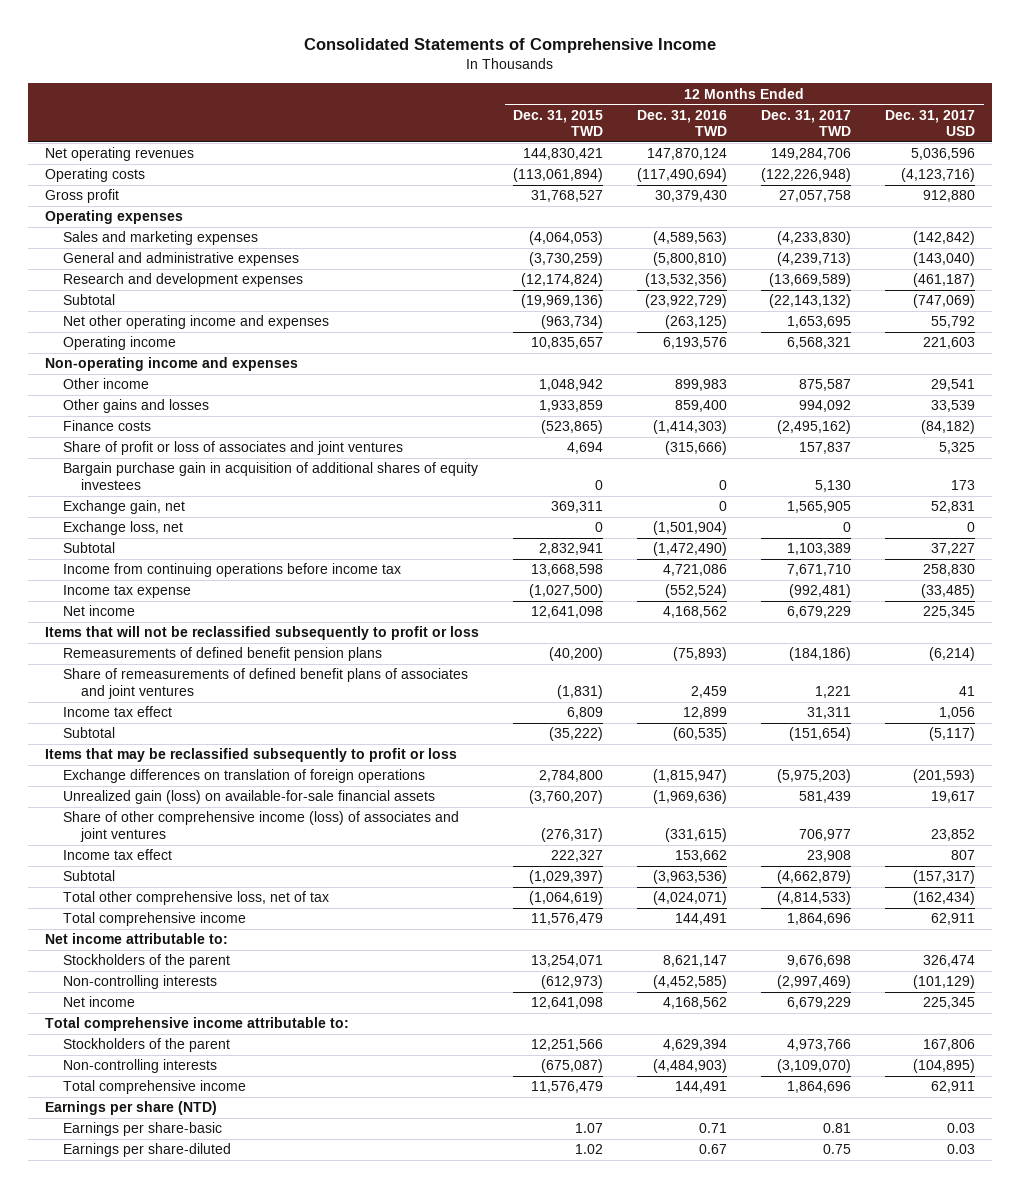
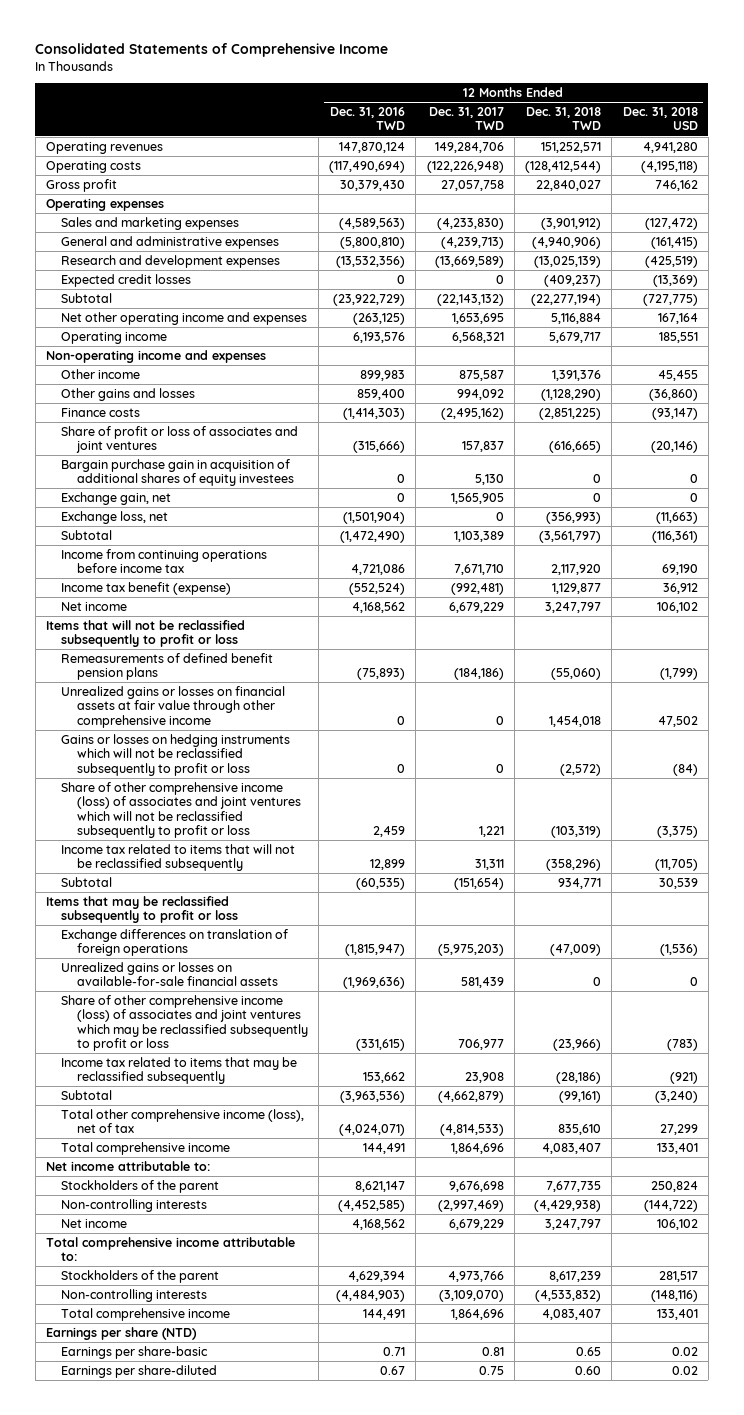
- | 12 Months Ended Dec. 31, 2015 TWD | 12 Months Ended Dec. 31, 2016 TWD | 12 Months Ended Dec. 31, 2017 TWD | 12 Months Ended Dec. 31, 2017 USD
+ | 12 Months Ended Dec. 31, 2016 TWD | 12 Months Ended Dec. 31, 2017 TWD | 12 Months Ended Dec. 31, 2018 TWD | 12 Months Ended Dec. 31, 2018 USD
- Net operating revenues | 144,830,421 | 147,870,124 | 149,284,706 | 5,036,596
+ Operating revenues | 147,870,124 | 149,284,706 | 151,252,571 | 4,941,280
+ Expected credit losses | 0 | 0 | (409,237) | (13,369)
- Income tax expense | (1,027,500) | (552,524) | (992,481) | (33,485)
+ Income tax benefit (expense) | (552,524) | (992,481) | 1,129,877 | 36,912
- Share of remeasurements of defined benefit plans of associates and joint ventures | (1,831) | 2,459 | 1,221 | 41
- Income tax effect | 6,809 | 12,899 | 31,311 | 1,056
+ Unrealized gains or losses on financial assets at fair value through other comprehensive income | 0 | 0 | 1,454,018 | 47,502
+ Gains or losses on hedging instruments which will not be reclassified subsequently to profit or loss | 0 | 0 | (2,572) | (84)
+ Share of other comprehensive income (loss) of associates and joint ventures which will not be reclassified subsequently to profit or loss | 2,459 | 1,221 | (103,319) | (3,375)
+ Income tax related to items that will not be reclassified subsequently | 12,899 | 31,311 | (358,296) | (11,705)
- Unrealized gain (loss) on available-for-sale financial assets | (3,760,207) | (1,969,636) | 581,439 | 19,617
- Share of other comprehensive income (loss) of associates and joint ventures | (276,317) | (331,615) | 706,977 | 23,852
- Income tax effect | 222,327 | 153,662 | 23,908 | 807
+ Unrealized gains or losses on available-for-sale financial assets | (1,969,636) | 581,439 | 0 | 0
+ Share of other comprehensive income (loss) of associates and joint ventures which may be reclassified subsequently to profit or loss | (331,615) | 706,977 | (23,966) | (783)
+ Income tax related to items that may be reclassified subsequently | 153,662 | 23,908 | (28,186) | (921)
- Total other comprehensive loss, net of tax | (1,064,619) | (4,024,071) | (4,814,533) | (162,434)
+ Total other comprehensive income (loss), net of tax | (4,024,071) | (4,814,533) | 835,610 | 27,299

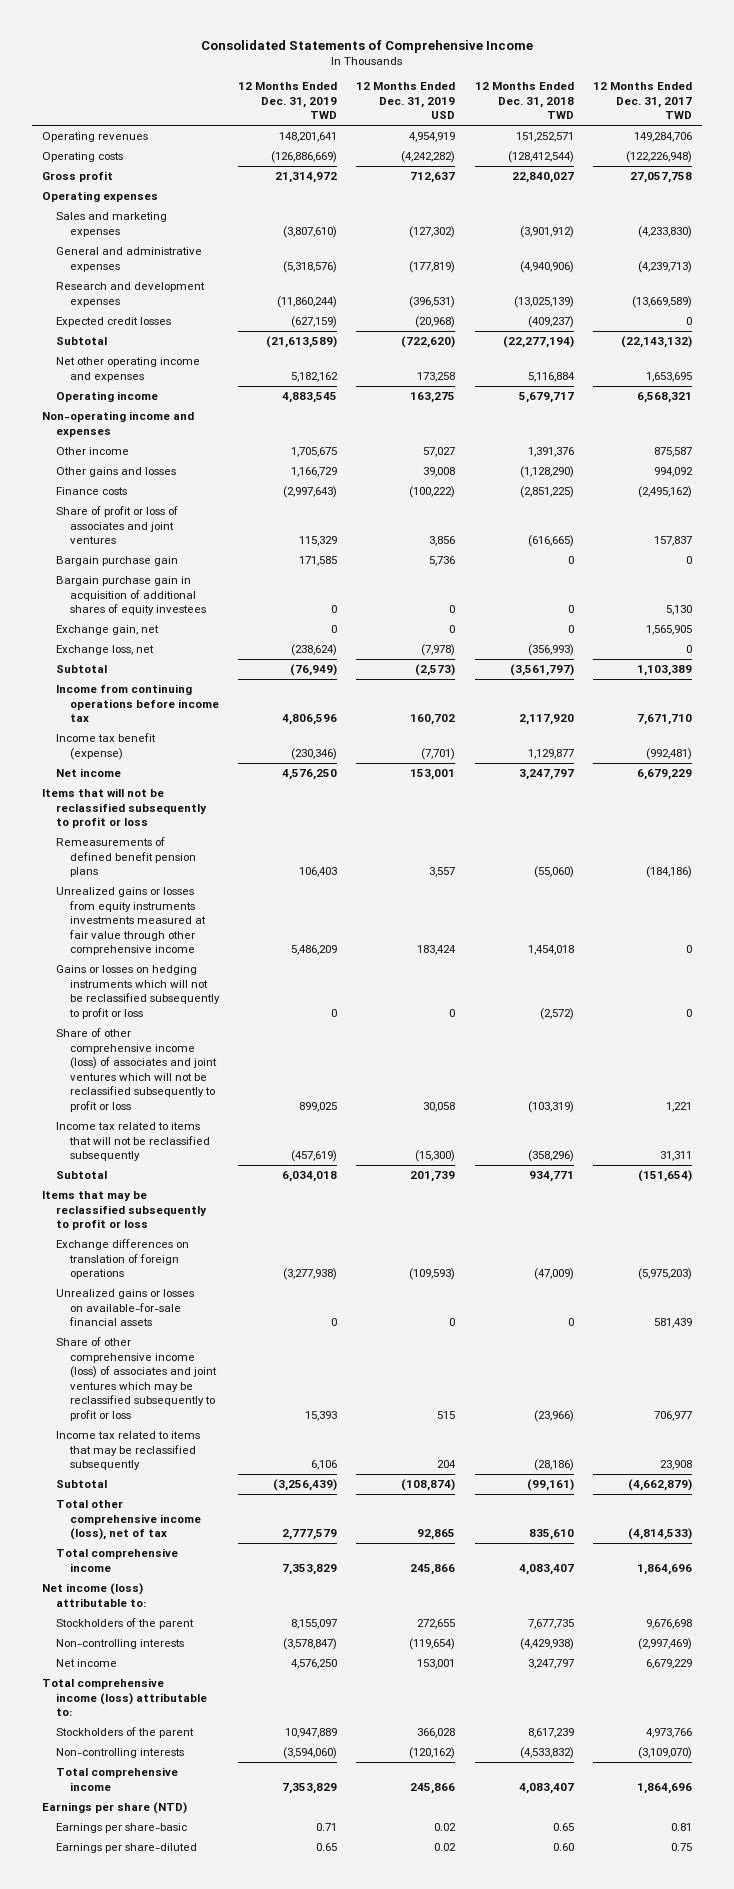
- | 12 Months Ended Dec. 31, 2016 TWD | 12 Months Ended Dec. 31, 2017 TWD | 12 Months Ended Dec. 31, 2018 TWD | 12 Months Ended Dec. 31, 2018 USD
+ | 12 Months Ended Dec. 31, 2019 TWD | 12 Months Ended Dec. 31, 2019 USD | 12 Months Ended Dec. 31, 2018 TWD | 12 Months Ended Dec. 31, 2017 TWD
+ Bargain purchase gain | 171,585 | 5,736 | 0 | 0
- Unrealized gains or losses on financial assets at fair value through other comprehensive income | 0 | 0 | 1,454,018 | 47,502
+ Unrealized gains or losses from equity instruments investments measured at fair value through other comprehensive income | 5,486,209 | 183,424 | 1,454,018 | 0
- Net income attributable to:
+ Net income (loss) attributable to:
- Total comprehensive income attributable to:
+ Total comprehensive income (loss) attributable to:

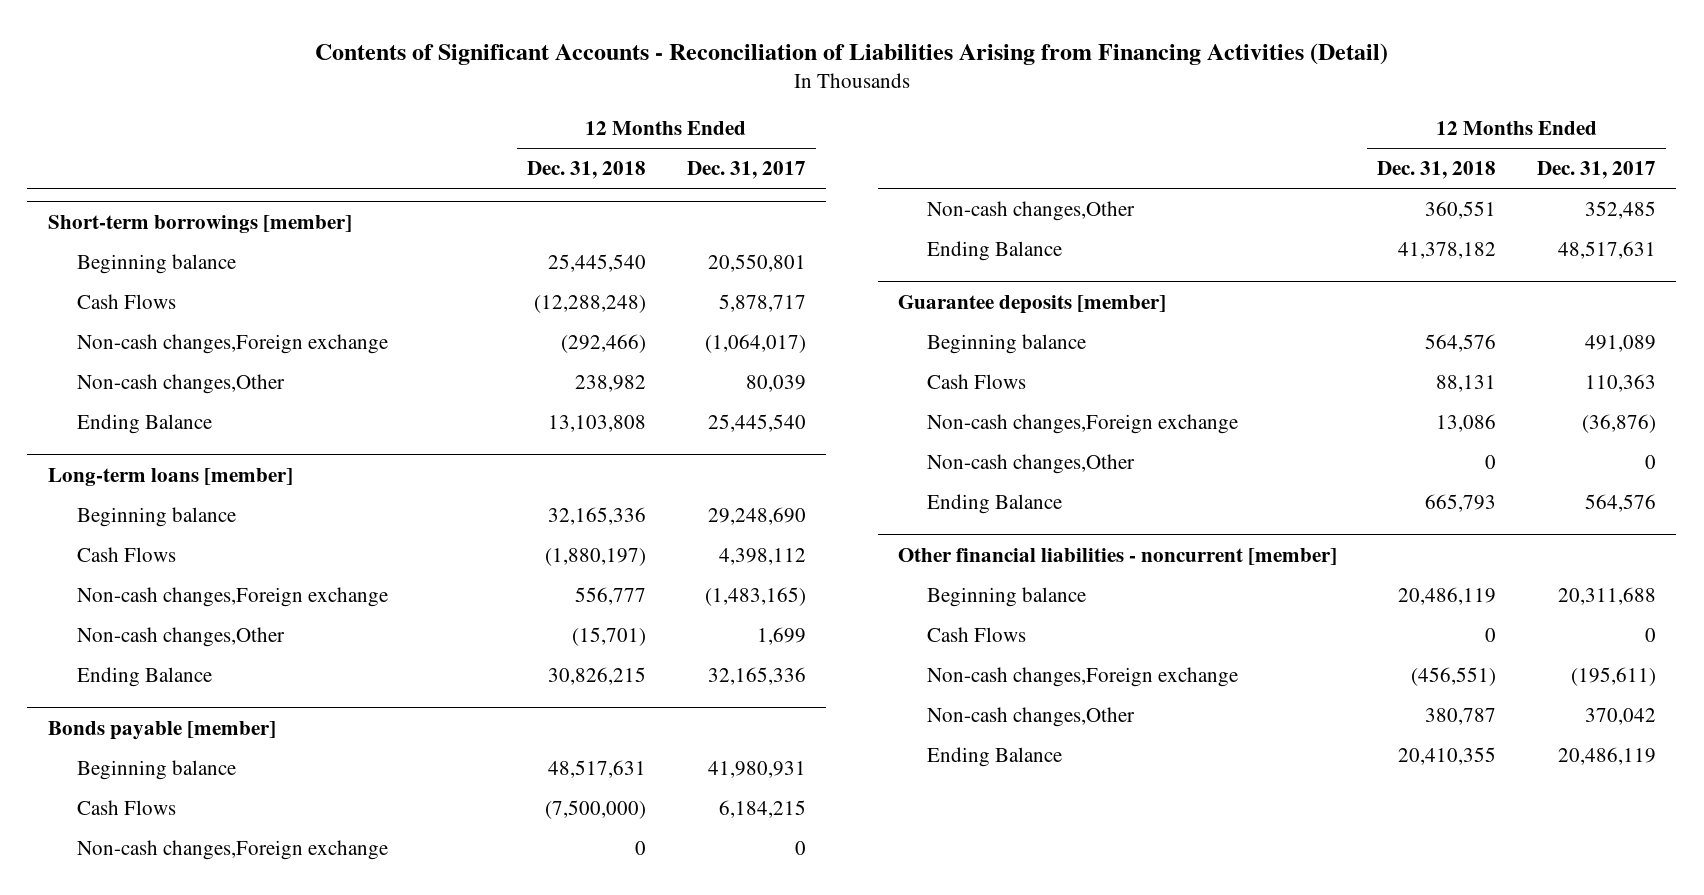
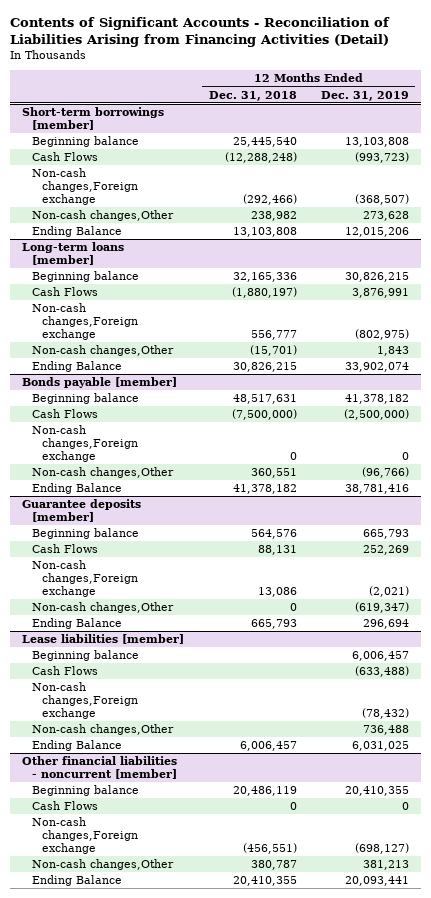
- | 12 Months Ended Dec. 31, 2018 | 12 Months Ended Dec. 31, 2017
+ | 12 Months Ended Dec. 31, 2018 | 12 Months Ended Dec. 31, 2019
+ Lease liabilities [member]
+ Beginning balance | | 6,006,457
+ Cash Flows | | (633,488)
+ Non-cash changes,Foreign exchange | | (78,432)
+ Non-cash changes,Other | | 736,488
+ Ending Balance | 6,006,457 | 6,031,025

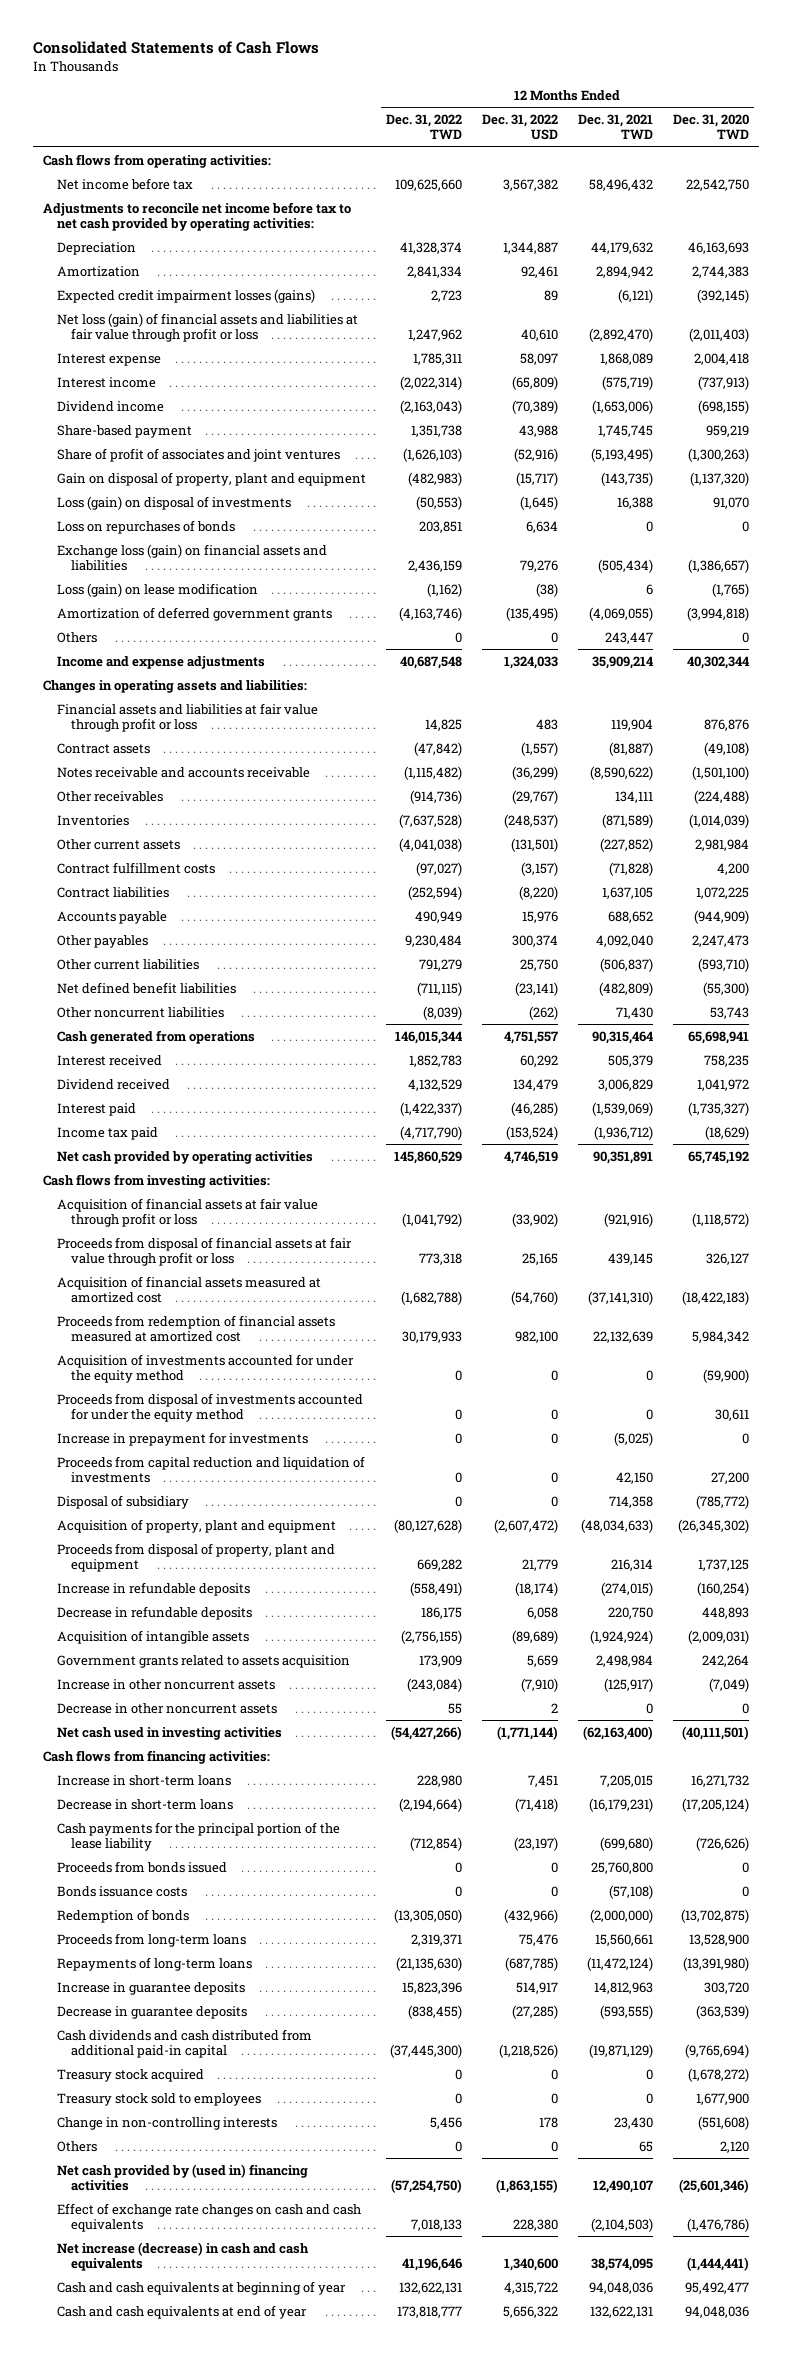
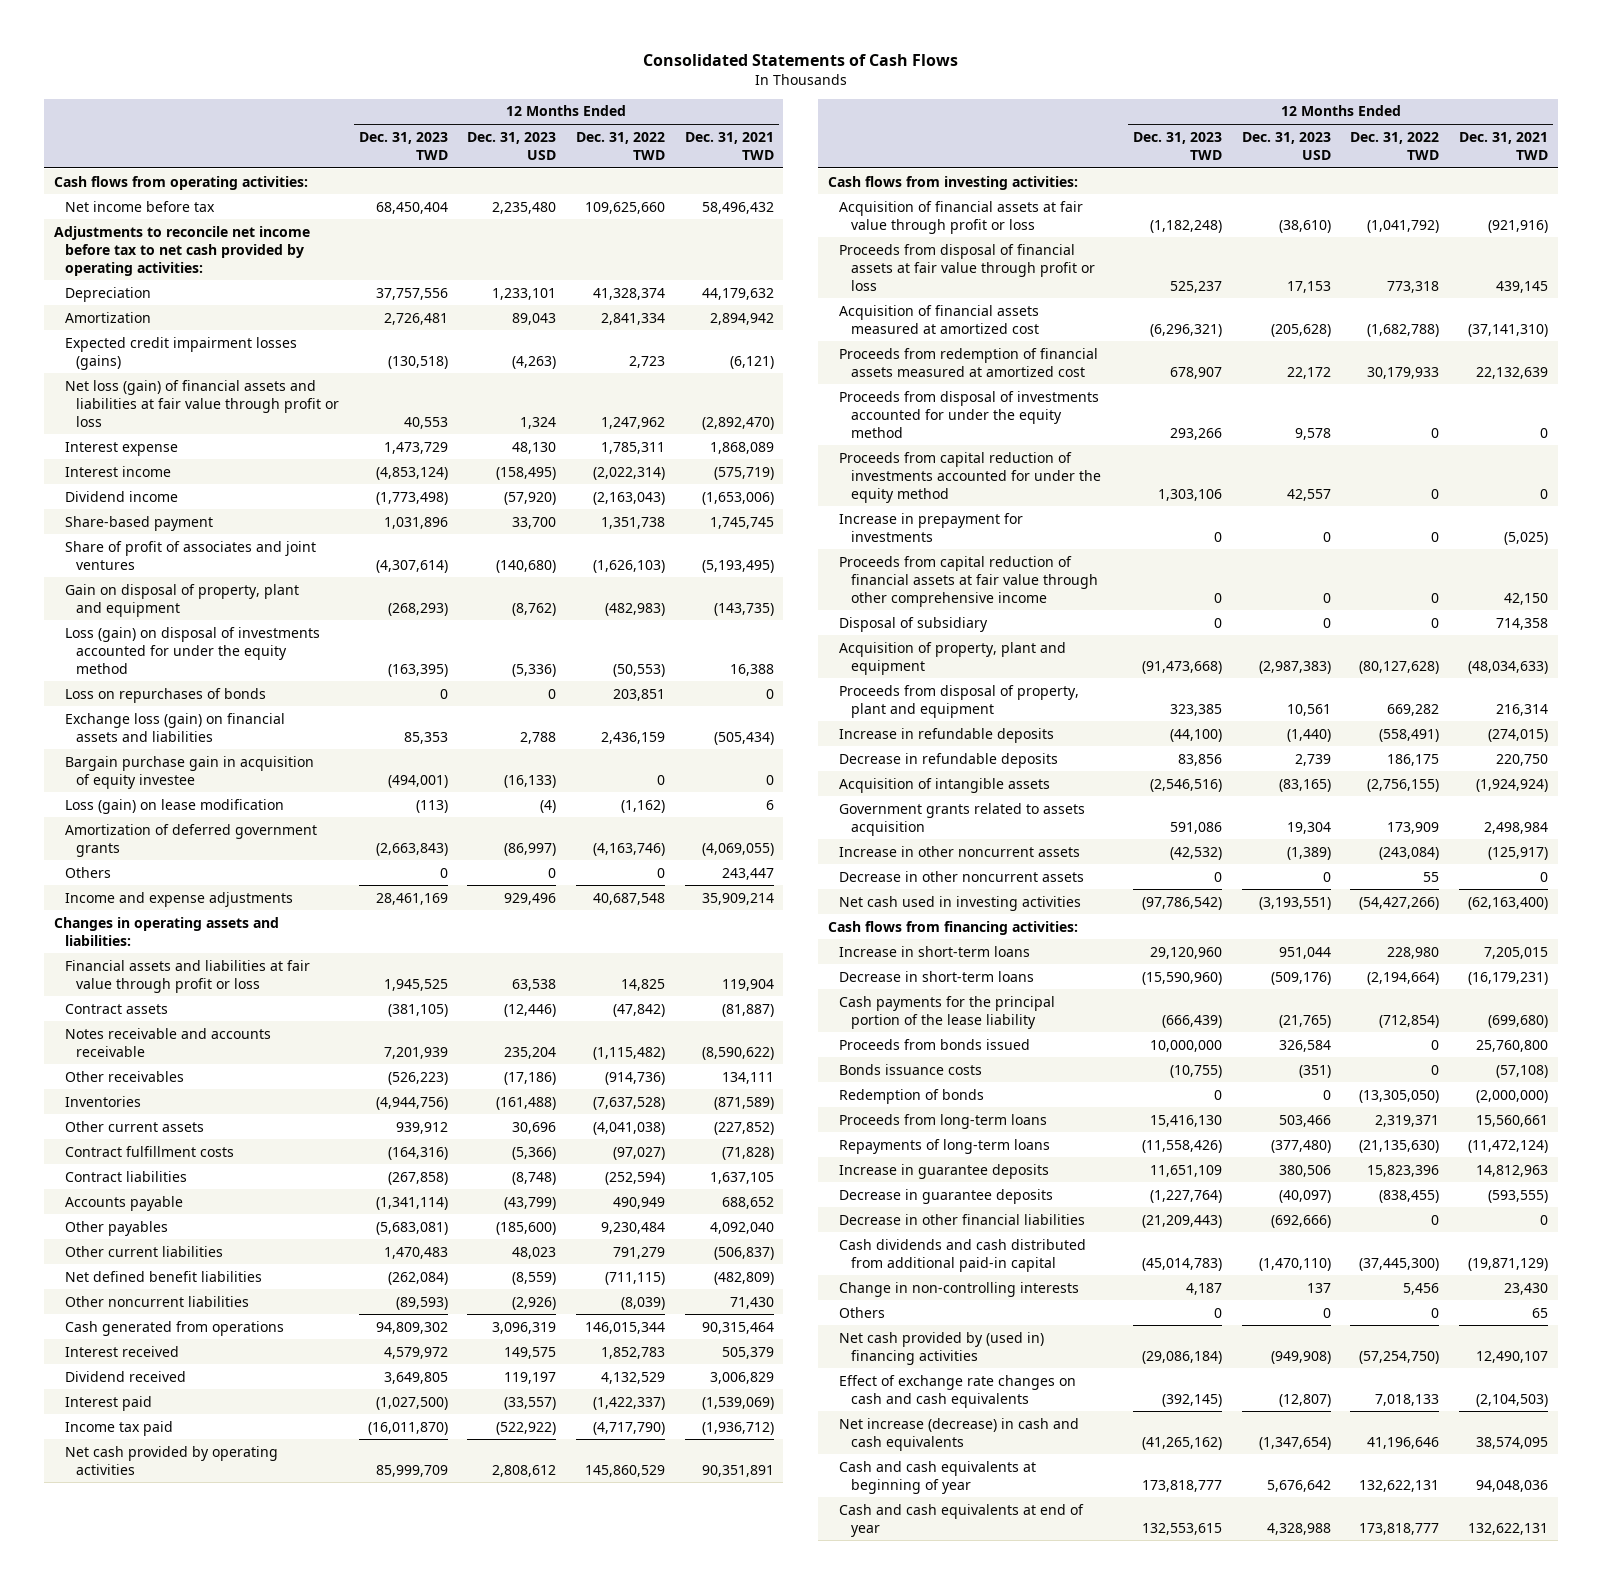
- | 12 Months Ended Dec. 31, 2022 TWD | 12 Months Ended Dec. 31, 2022 USD | 12 Months Ended Dec. 31, 2021 TWD | 12 Months Ended Dec. 31, 2020 TWD
+ | 12 Months Ended Dec. 31, 2023 TWD | 12 Months Ended Dec. 31, 2023 USD | 12 Months Ended Dec. 31, 2022 TWD | 12 Months Ended Dec. 31, 2021 TWD
- Loss (gain) on disposal of investments | (50,553) | (1,645) | 16,388 | 91,070
+ Loss (gain) on disposal of investments accounted for under the equity method | (163,395) | (5,336) | (50,553) | 16,388
+ Bargain purchase gain in acquisition of equity investee | (494,001) | (16,133) | 0 | 0
- Acquisition of investments accounted for under the equity method | 0 | 0 | 0 | (59,900)
+ Proceeds from capital reduction of investments accounted for under the equity method | 1,303,106 | 42,557 | 0 | 0
- Proceeds from capital reduction and liquidation of investments | 0 | 0 | 42,150 | 27,200
+ Proceeds from capital reduction of financial assets at fair value through other comprehensive income | 0 | 0 | 0 | 42,150
+ Decrease in other financial liabilities | (21,209,443) | (692,666) | 0 | 0
- Treasury stock acquired | 0 | 0 | 0 | (1,678,272)
- Treasury stock sold to employees | 0 | 0 | 0 | 1,677,900

